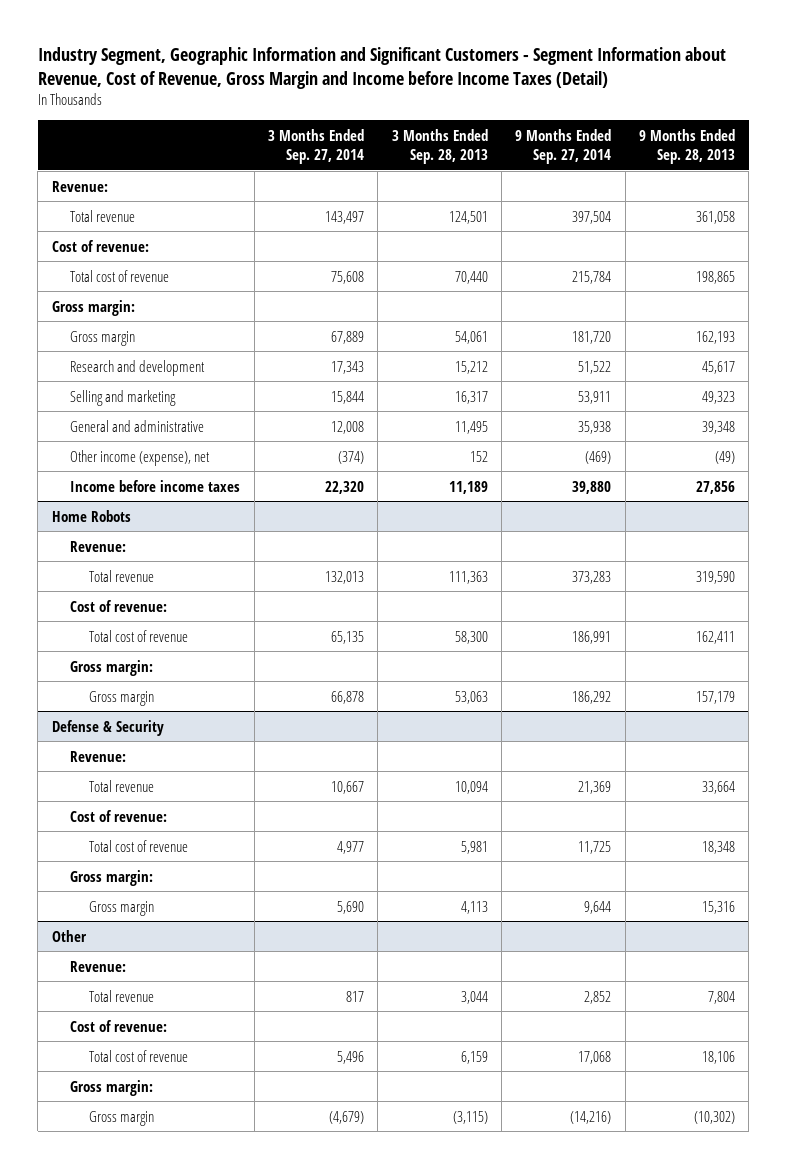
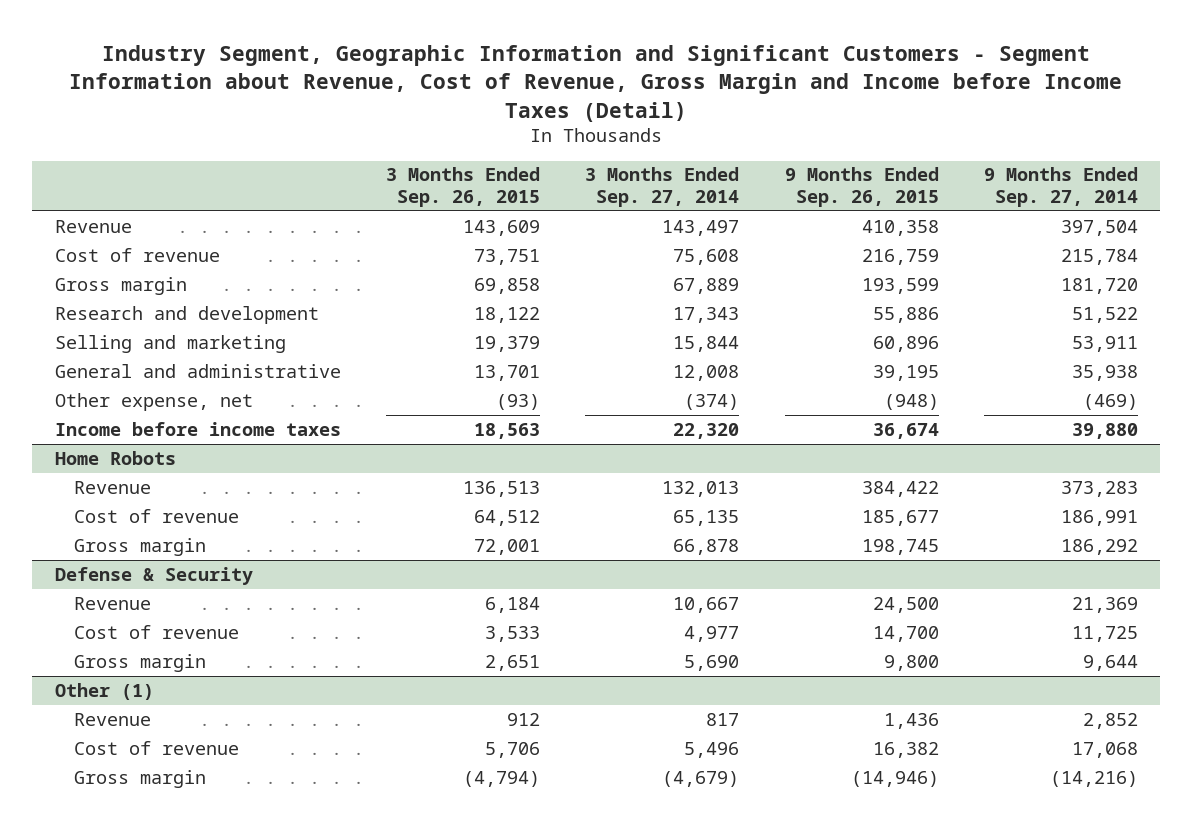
- | 3 Months Ended Sep. 27, 2014 | 3 Months Ended Sep. 28, 2013 | 9 Months Ended Sep. 27, 2014 | 9 Months Ended Sep. 28, 2013
+ | 3 Months Ended Sep. 26, 2015 | 3 Months Ended Sep. 27, 2014 | 9 Months Ended Sep. 26, 2015 | 9 Months Ended Sep. 27, 2014
- Revenue:
- Total revenue | 143,497 | 124,501 | 397,504 | 361,058
- Cost of revenue:
- Total cost of revenue | 75,608 | 70,440 | 215,784 | 198,865
- Gross margin:
+ Revenue | 143,609 | 143,497 | 410,358 | 397,504
+ Cost of revenue | 73,751 | 75,608 | 216,759 | 215,784
- Other income (expense), net | (374) | 152 | (469) | (49)
+ Other expense, net | (93) | (374) | (948) | (469)
@ Home Robots
- Revenue:
- Total revenue | 132,013 | 111,363 | 373,283 | 319,590
- Cost of revenue:
- Total cost of revenue | 65,135 | 58,300 | 186,991 | 162,411
- Gross margin:
+ Revenue | 136,513 | 132,013 | 384,422 | 373,283
+ Cost of revenue | 64,512 | 65,135 | 185,677 | 186,991
@ Defense & Security
- Revenue:
- Total revenue | 10,667 | 10,094 | 21,369 | 33,664
- Cost of revenue:
- Total cost of revenue | 4,977 | 5,981 | 11,725 | 18,348
- Gross margin:
+ Revenue | 6,184 | 10,667 | 24,500 | 21,369
+ Cost of revenue | 3,533 | 4,977 | 14,700 | 11,725
- Other
- Revenue:
- Total revenue | 817 | 3,044 | 2,852 | 7,804
- Cost of revenue:
- Total cost of revenue | 5,496 | 6,159 | 17,068 | 18,106
- Gross margin:
+ Other (1)
+ Revenue | 912 | 817 | 1,436 | 2,852
+ Cost of revenue | 5,706 | 5,496 | 16,382 | 17,068

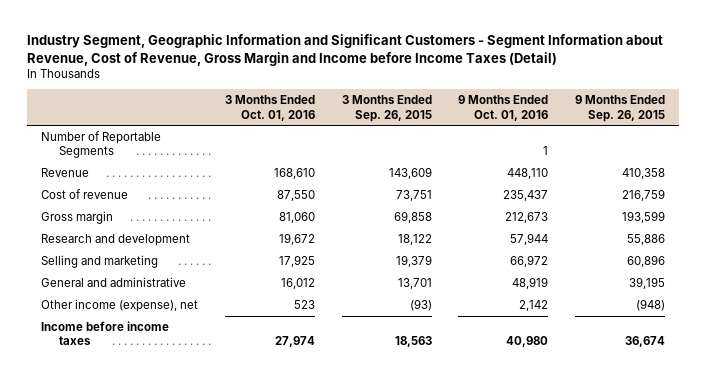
- | 3 Months Ended Sep. 26, 2015 | 3 Months Ended Sep. 27, 2014 | 9 Months Ended Sep. 26, 2015 | 9 Months Ended Sep. 27, 2014
+ | 3 Months Ended Oct. 01, 2016 | 3 Months Ended Sep. 26, 2015 | 9 Months Ended Oct. 01, 2016 | 9 Months Ended Sep. 26, 2015
+ Number of Reportable Segments | | | 1 |
- Other expense, net | (93) | (374) | (948) | (469)
+ Other income (expense), net | 523 | (93) | 2,142 | (948)
- Home Robots
- Revenue | 136,513 | 132,013 | 384,422 | 373,283
- Cost of revenue | 64,512 | 65,135 | 185,677 | 186,991
- Gross margin | 72,001 | 66,878 | 198,745 | 186,292
- Defense & Security
- Revenue | 6,184 | 10,667 | 24,500 | 21,369
- Cost of revenue | 3,533 | 4,977 | 14,700 | 11,725
- Gross margin | 2,651 | 5,690 | 9,800 | 9,644
- Other (1)
- Revenue | 912 | 817 | 1,436 | 2,852
- Cost of revenue | 5,706 | 5,496 | 16,382 | 17,068
- Gross margin | (4,794) | (4,679) | (14,946) | (14,216)

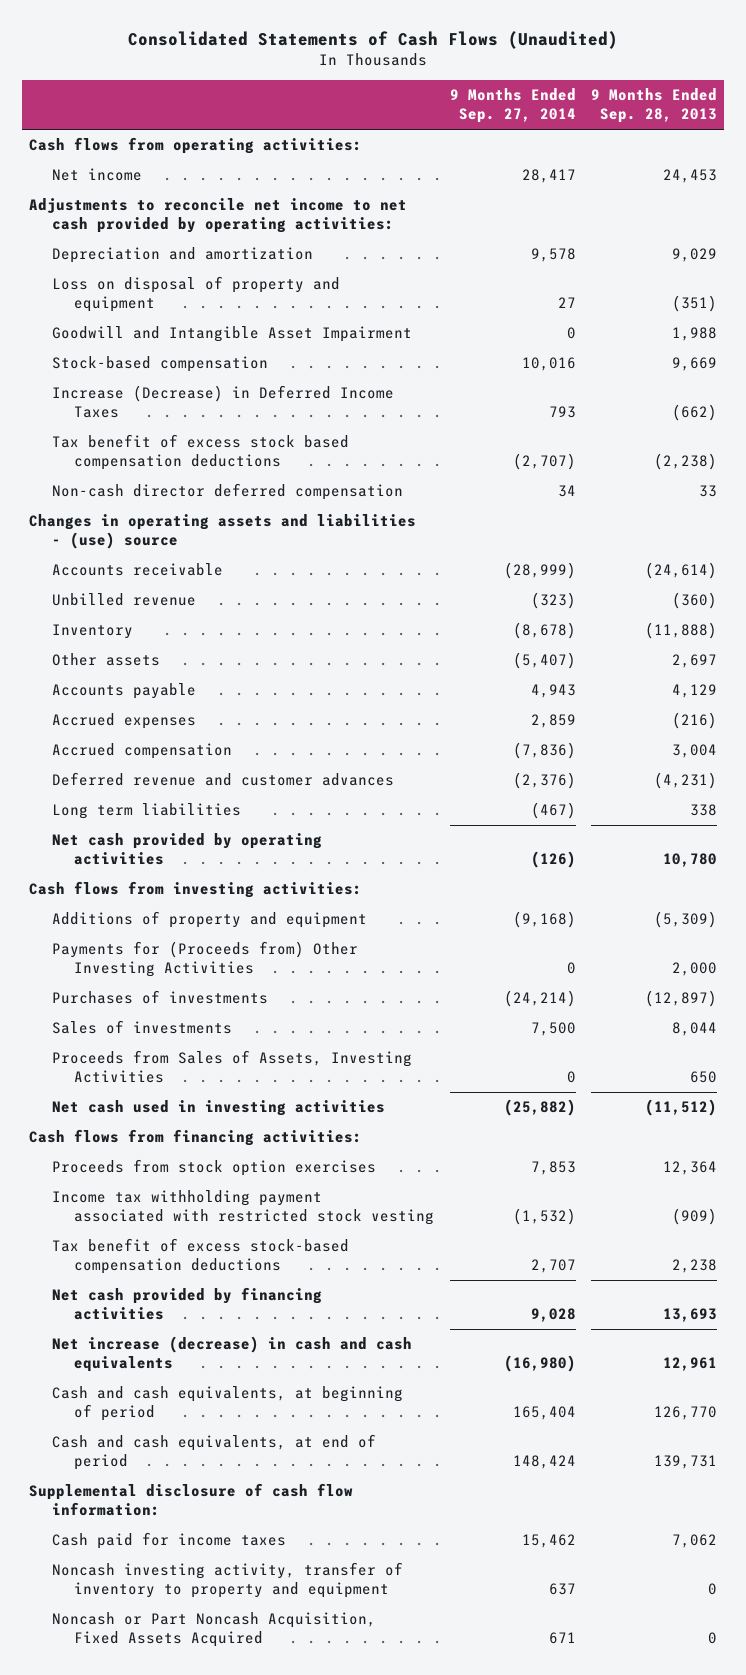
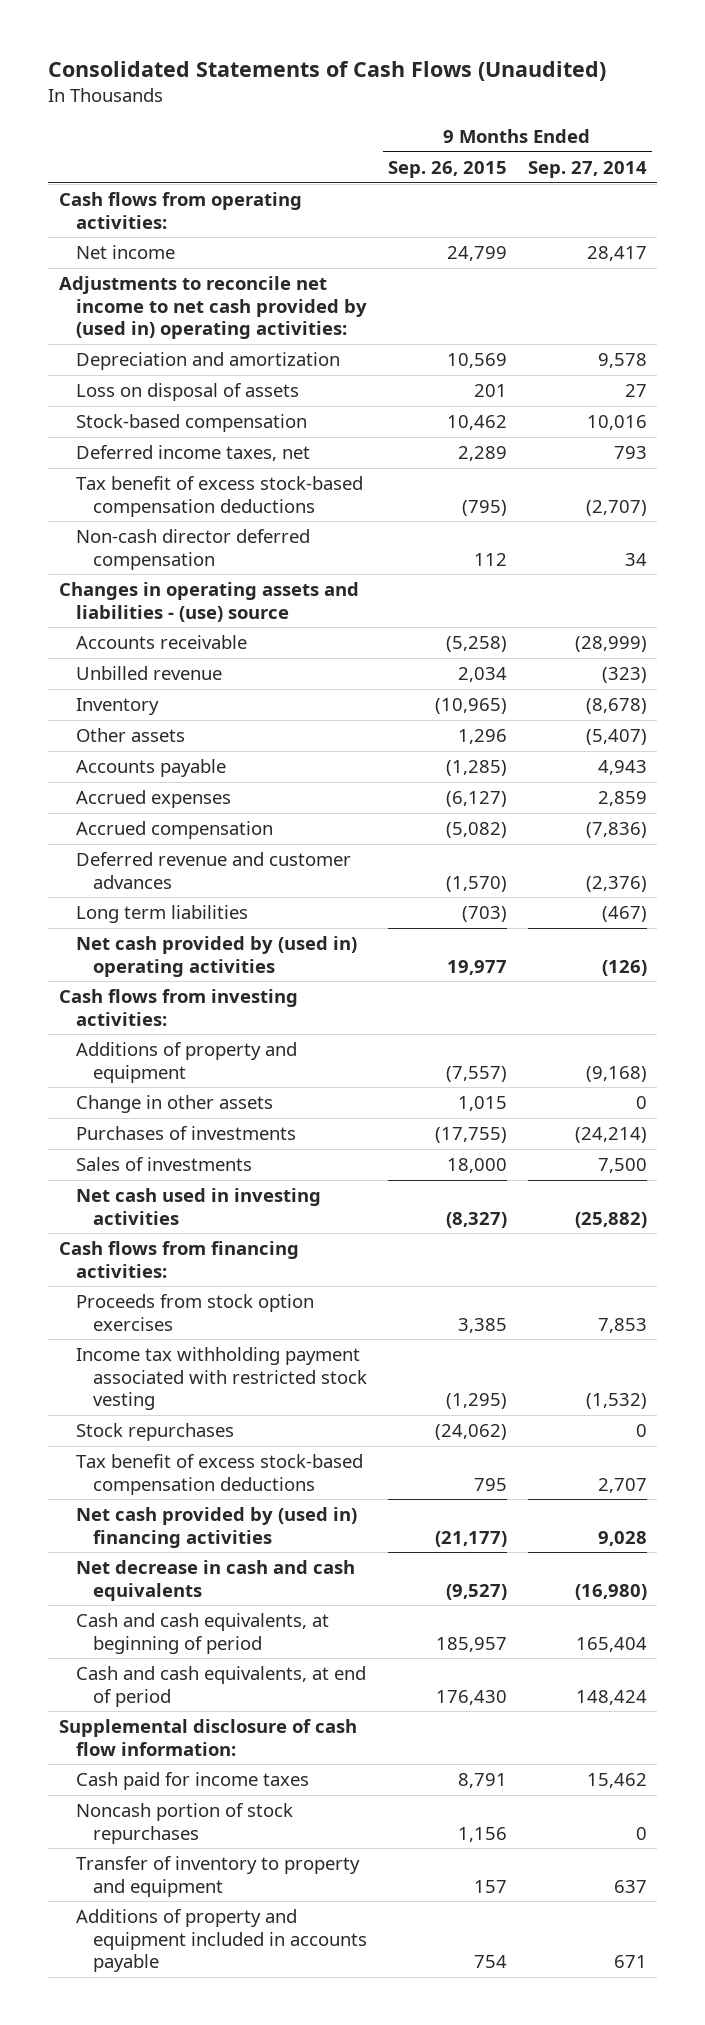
- | 9 Months Ended Sep. 27, 2014 | 9 Months Ended Sep. 28, 2013
+ | 9 Months Ended Sep. 26, 2015 | 9 Months Ended Sep. 27, 2014
- Adjustments to reconcile net income to net cash provided by operating activities:
+ Adjustments to reconcile net income to net cash provided by (used in) operating activities:
- Loss on disposal of property and equipment | 27 | (351)
- Goodwill and Intangible Asset Impairment | 0 | 1,988
+ Loss on disposal of assets | 201 | 27
- Increase (Decrease) in Deferred Income Taxes | 793 | (662)
- Tax benefit of excess stock based compensation deductions | (2,707) | (2,238)
+ Deferred income taxes, net | 2,289 | 793
+ Tax benefit of excess stock-based compensation deductions | (795) | (2,707)
- Net cash provided by operating activities | (126) | 10,780
+ Net cash provided by (used in) operating activities | 19,977 | (126)
- Payments for (Proceeds from) Other Investing Activities | 0 | 2,000
+ Change in other assets | 1,015 | 0
- Proceeds from Sales of Assets, Investing Activities | 0 | 650
+ Stock repurchases | (24,062) | 0
- Net cash provided by financing activities | 9,028 | 13,693
- Net increase (decrease) in cash and cash equivalents | (16,980) | 12,961
+ Net cash provided by (used in) financing activities | (21,177) | 9,028
+ Net decrease in cash and cash equivalents | (9,527) | (16,980)
- Noncash investing activity, transfer of inventory to property and equipment | 637 | 0
- Noncash or Part Noncash Acquisition, Fixed Assets Acquired | 671 | 0
+ Noncash portion of stock repurchases | 1,156 | 0
+ Transfer of inventory to property and equipment | 157 | 637
+ Additions of property and equipment included in accounts payable | 754 | 671

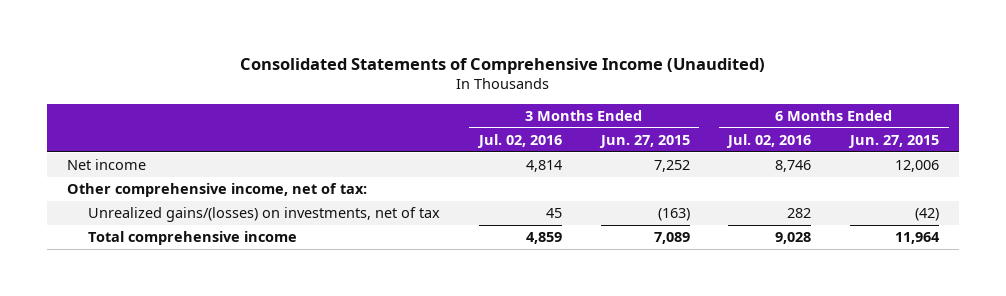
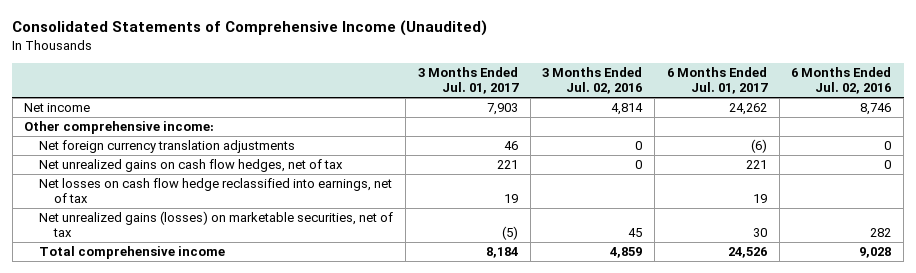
- | 3 Months Ended Jul. 02, 2016 | 3 Months Ended Jun. 27, 2015 | 6 Months Ended Jul. 02, 2016 | 6 Months Ended Jun. 27, 2015
+ | 3 Months Ended Jul. 01, 2017 | 3 Months Ended Jul. 02, 2016 | 6 Months Ended Jul. 01, 2017 | 6 Months Ended Jul. 02, 2016
- Other comprehensive income, net of tax:
- Unrealized gains/(losses) on investments, net of tax | 45 | (163) | 282 | (42)
+ Other comprehensive income:
+ Net foreign currency translation adjustments | 46 | 0 | (6) | 0
+ Net unrealized gains on cash flow hedges, net of tax | 221 | 0 | 221 | 0
+ Net losses on cash flow hedge reclassified into earnings, net of tax | 19 | | 19 |
+ Net unrealized gains (losses) on marketable securities, net of tax | (5) | 45 | 30 | 282

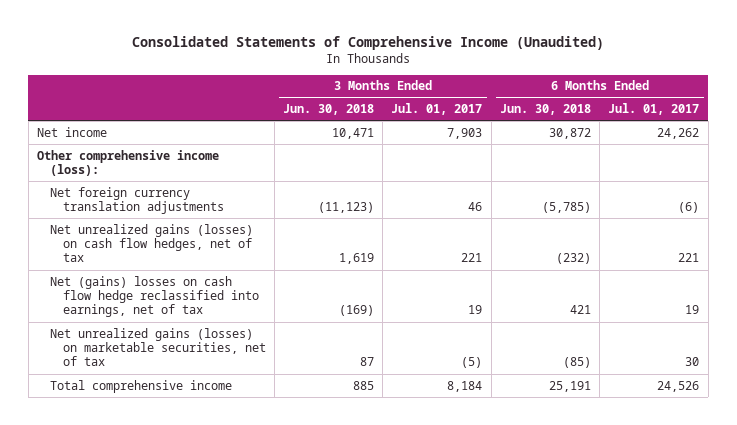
- | 3 Months Ended Jul. 01, 2017 | 3 Months Ended Jul. 02, 2016 | 6 Months Ended Jul. 01, 2017 | 6 Months Ended Jul. 02, 2016
+ | 3 Months Ended Jun. 30, 2018 | 3 Months Ended Jul. 01, 2017 | 6 Months Ended Jun. 30, 2018 | 6 Months Ended Jul. 01, 2017
- Other comprehensive income:
+ Other comprehensive income (loss):
- Net unrealized gains on cash flow hedges, net of tax | 221 | 0 | 221 | 0
- Net losses on cash flow hedge reclassified into earnings, net of tax | 19 | | 19 |
+ Net unrealized gains (losses) on cash flow hedges, net of tax | 1,619 | 221 | (232) | 221
+ Net (gains) losses on cash flow hedge reclassified into earnings, net of tax | (169) | 19 | 421 | 19

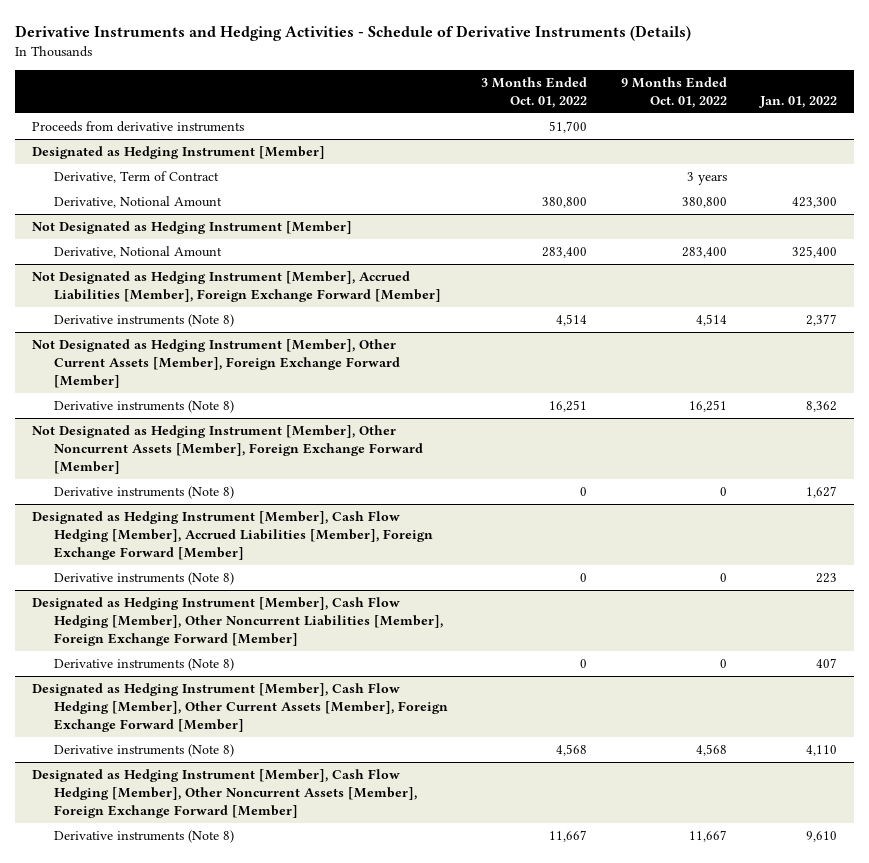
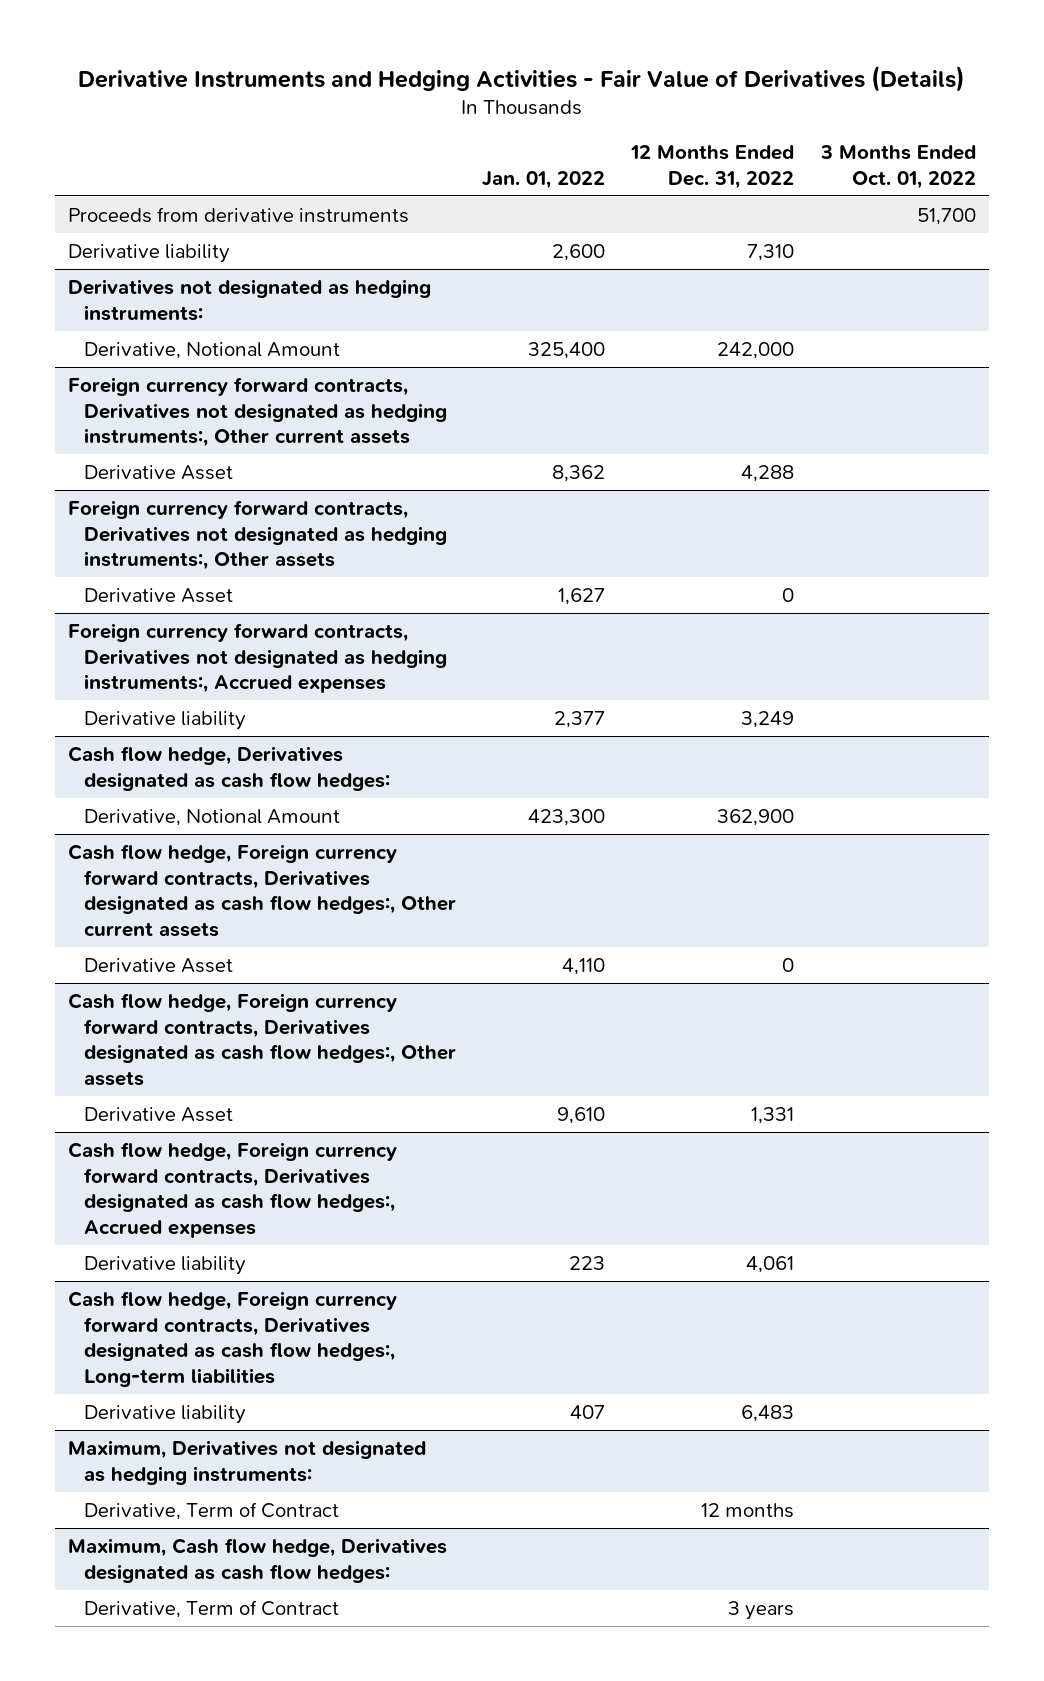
- Derivative Instruments and Hedging Activities - Schedule of Derivative Instruments (Details)
+ Derivative Instruments and Hedging Activities - Fair Value of Derivatives (Details)
- | 3 Months Ended Oct. 01, 2022 | 9 Months Ended Oct. 01, 2022 | Jan. 01, 2022
+ | Jan. 01, 2022 | 12 Months Ended Dec. 31, 2022 | 3 Months Ended Oct. 01, 2022
- Designated as Hedging Instrument [Member]
+ Derivative liability | 2,600 | 7,310 |
+ Derivatives not designated as hedging instruments:
+ Derivative, Notional Amount | 325,400 | 242,000 |
+ Foreign currency forward contracts, Derivatives not designated as hedging instruments:, Other current assets
+ Derivative Asset | 8,362 | 4,288 |
+ Foreign currency forward contracts, Derivatives not designated as hedging instruments:, Other assets
+ Derivative Asset | 1,627 | 0 |
+ Foreign currency forward contracts, Derivatives not designated as hedging instruments:, Accrued expenses
+ Derivative liability | 2,377 | 3,249 |
+ Cash flow hedge, Derivatives designated as cash flow hedges:
+ Derivative, Notional Amount | 423,300 | 362,900 |
+ Cash flow hedge, Foreign currency forward contracts, Derivatives designated as cash flow hedges:, Other current assets
+ Derivative Asset | 4,110 | 0 |
+ Cash flow hedge, Foreign currency forward contracts, Derivatives designated as cash flow hedges:, Other assets
+ Derivative Asset | 9,610 | 1,331 |
+ Cash flow hedge, Foreign currency forward contracts, Derivatives designated as cash flow hedges:, Accrued expenses
+ Derivative liability | 223 | 4,061 |
+ Cash flow hedge, Foreign currency forward contracts, Derivatives designated as cash flow hedges:, Long-term liabilities
+ Derivative liability | 407 | 6,483 |
+ Maximum, Derivatives not designated as hedging instruments:
- Derivative, Notional Amount | 380,800 | 380,800 | 423,300
- Not Designated as Hedging Instrument [Member]
- Derivative, Notional Amount | 283,400 | 283,400 | 325,400
- Not Designated as Hedging Instrument [Member], Accrued Liabilities [Member], Foreign Exchange Forward [Member]
- Derivative instruments (Note 8) | 4,514 | 4,514 | 2,377
- Not Designated as Hedging Instrument [Member], Other Current Assets [Member], Foreign Exchange Forward [Member]
- Derivative instruments (Note 8) | 16,251 | 16,251 | 8,362
- Not Designated as Hedging Instrument [Member], Other Noncurrent Assets [Member], Foreign Exchange Forward [Member]
- Derivative instruments (Note 8) | 0 | 0 | 1,627
- Designated as Hedging Instrument [Member], Cash Flow Hedging [Member], Accrued Liabilities [Member], Foreign Exchange Forward [Member]
- Derivative instruments (Note 8) | 0 | 0 | 223
- Designated as Hedging Instrument [Member], Cash Flow Hedging [Member], Other Noncurrent Liabilities [Member], Foreign Exchange Forward [Member]
- Derivative instruments (Note 8) | 0 | 0 | 407
- Designated as Hedging Instrument [Member], Cash Flow Hedging [Member], Other Current Assets [Member], Foreign Exchange Forward [Member]
- Derivative instruments (Note 8) | 4,568 | 4,568 | 4,110
- Designated as Hedging Instrument [Member], Cash Flow Hedging [Member], Other Noncurrent Assets [Member], Foreign Exchange Forward [Member]
- Derivative instruments (Note 8) | 11,667 | 11,667 | 9,610
+ Maximum, Cash flow hedge, Derivatives designated as cash flow hedges:
+ Derivative, Term of Contract | | 3 years |

